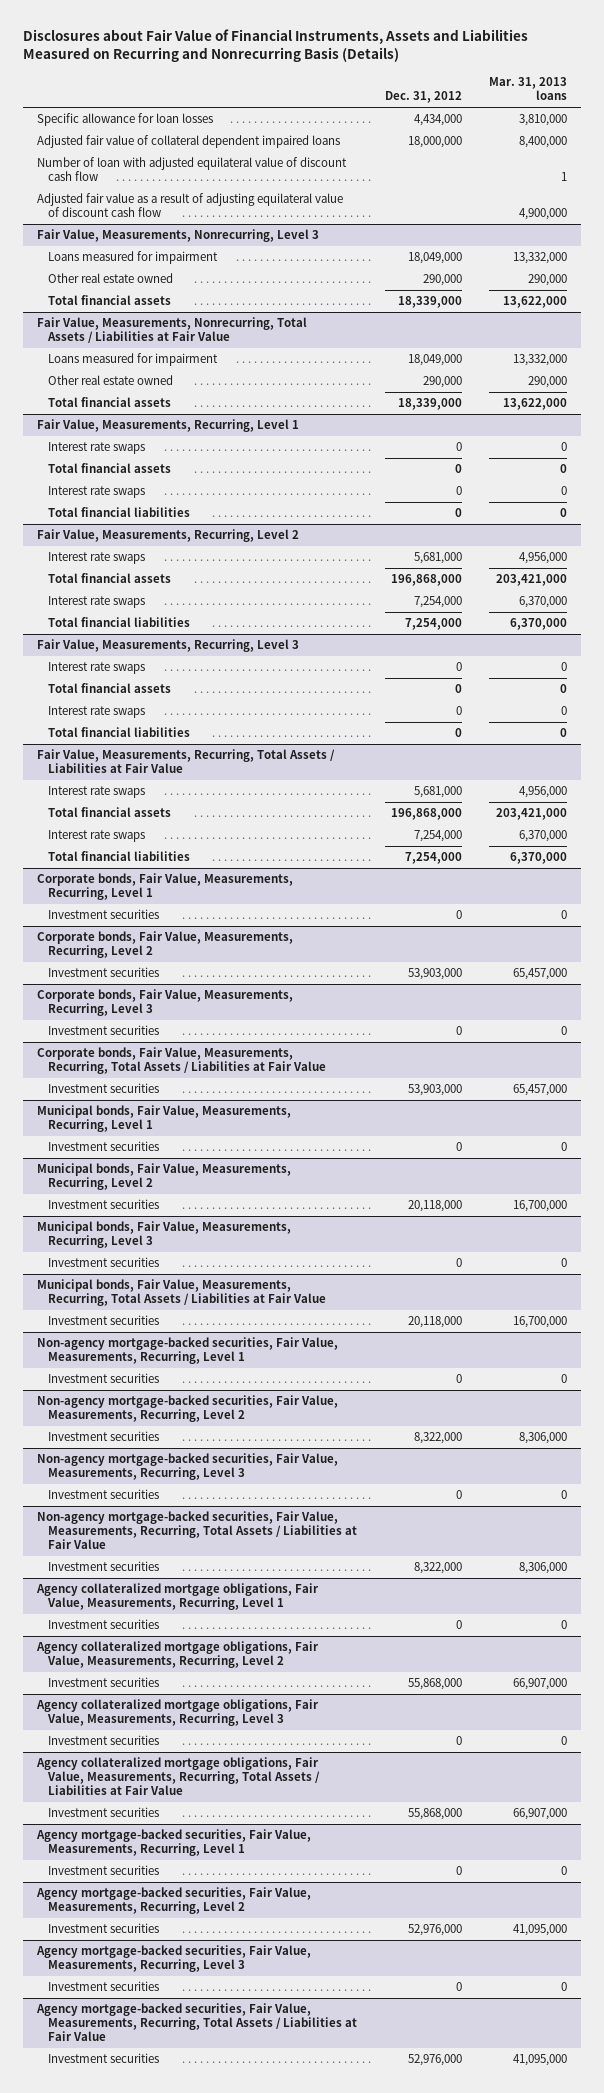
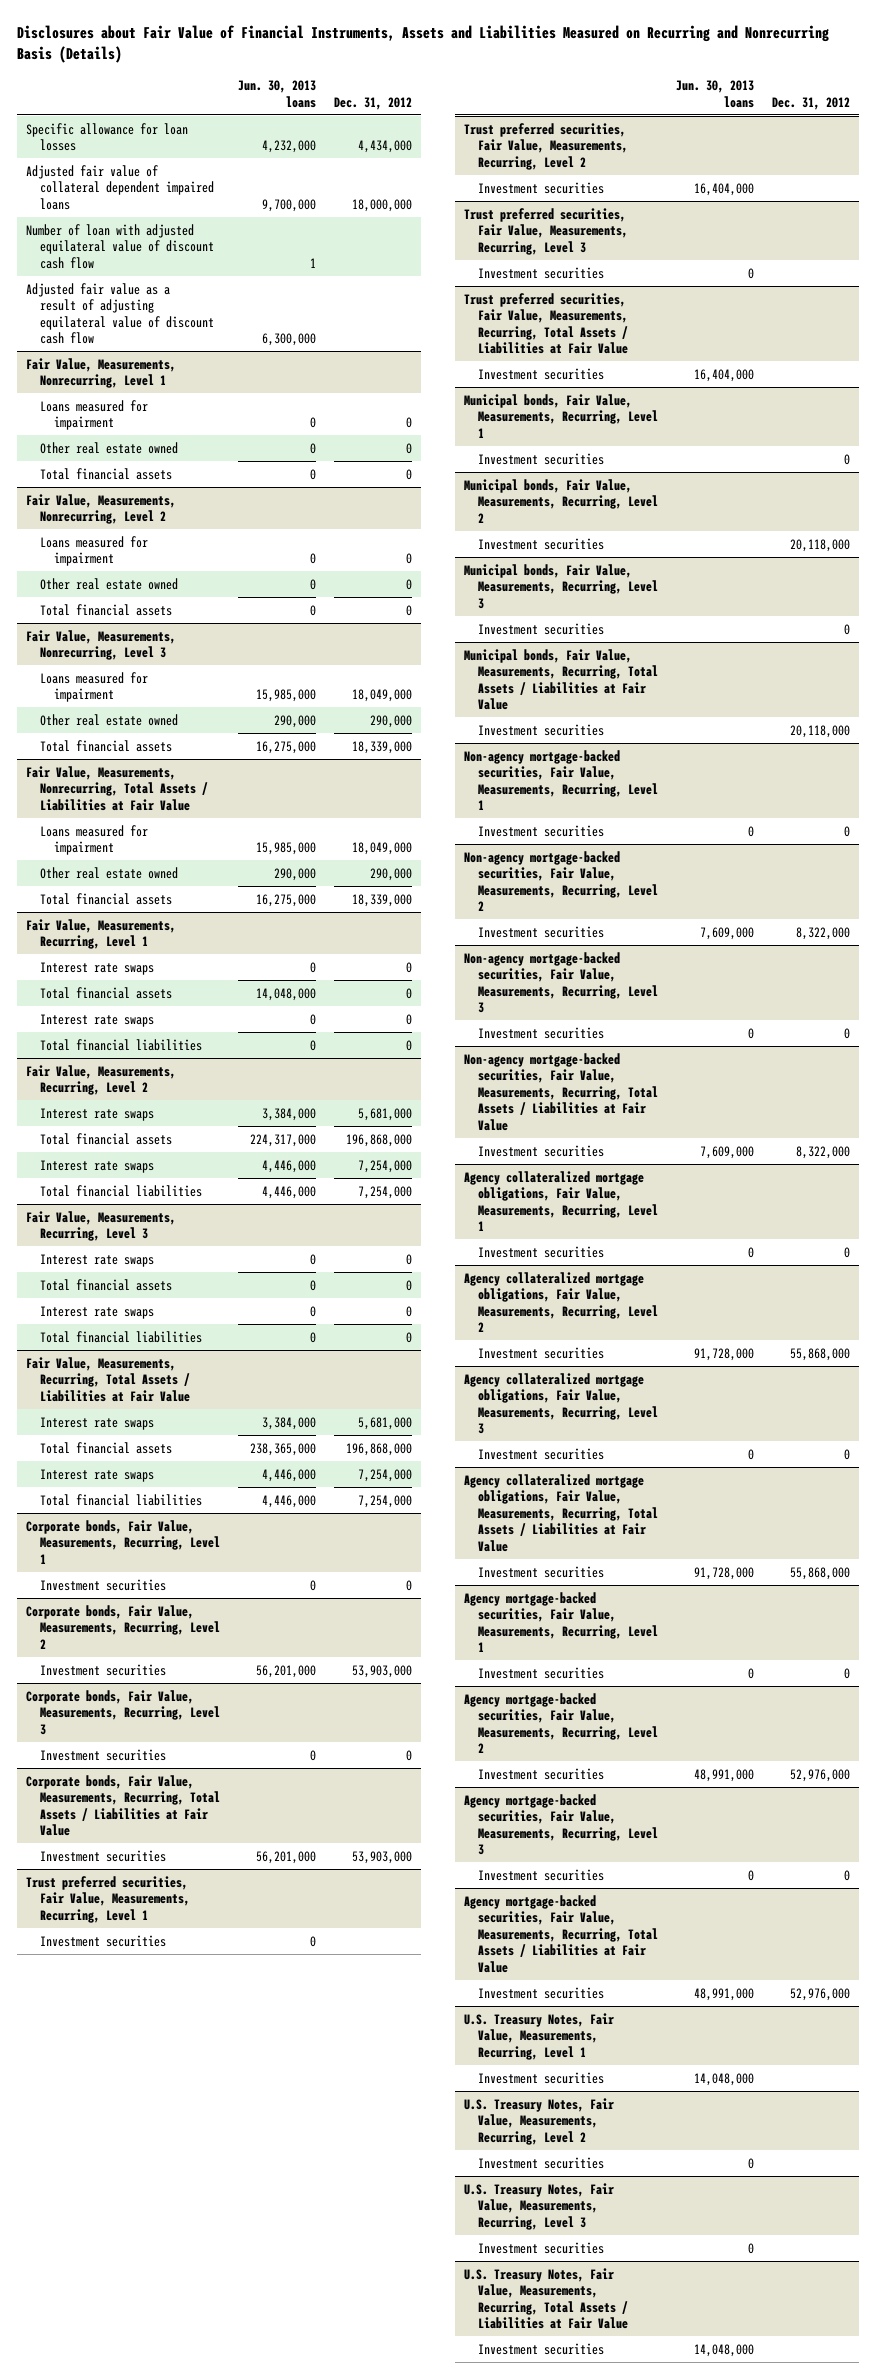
- | Dec. 31, 2012 | Mar. 31, 2013 loans
+ | Jun. 30, 2013 loans | Dec. 31, 2012
+ Fair Value, Measurements, Nonrecurring, Level 1
+ Loans measured for impairment | 0 | 0
+ Other real estate owned | 0 | 0
+ Total financial assets | 0 | 0
+ Fair Value, Measurements, Nonrecurring, Level 2
+ Loans measured for impairment | 0 | 0
+ Other real estate owned | 0 | 0
+ Total financial assets | 0 | 0
+ Trust preferred securities, Fair Value, Measurements, Recurring, Level 1
+ Investment securities | 0 |
+ Trust preferred securities, Fair Value, Measurements, Recurring, Level 2
+ Investment securities | 16,404,000 |
+ Trust preferred securities, Fair Value, Measurements, Recurring, Level 3
+ Investment securities | 0 |
+ Trust preferred securities, Fair Value, Measurements, Recurring, Total Assets / Liabilities at Fair Value
+ Investment securities | 16,404,000 |
+ U.S. Treasury Notes, Fair Value, Measurements, Recurring, Level 1
+ Investment securities | 14,048,000 |
+ U.S. Treasury Notes, Fair Value, Measurements, Recurring, Level 2
+ Investment securities | 0 |
+ U.S. Treasury Notes, Fair Value, Measurements, Recurring, Level 3
+ Investment securities | 0 |
+ U.S. Treasury Notes, Fair Value, Measurements, Recurring, Total Assets / Liabilities at Fair Value
+ Investment securities | 14,048,000 |

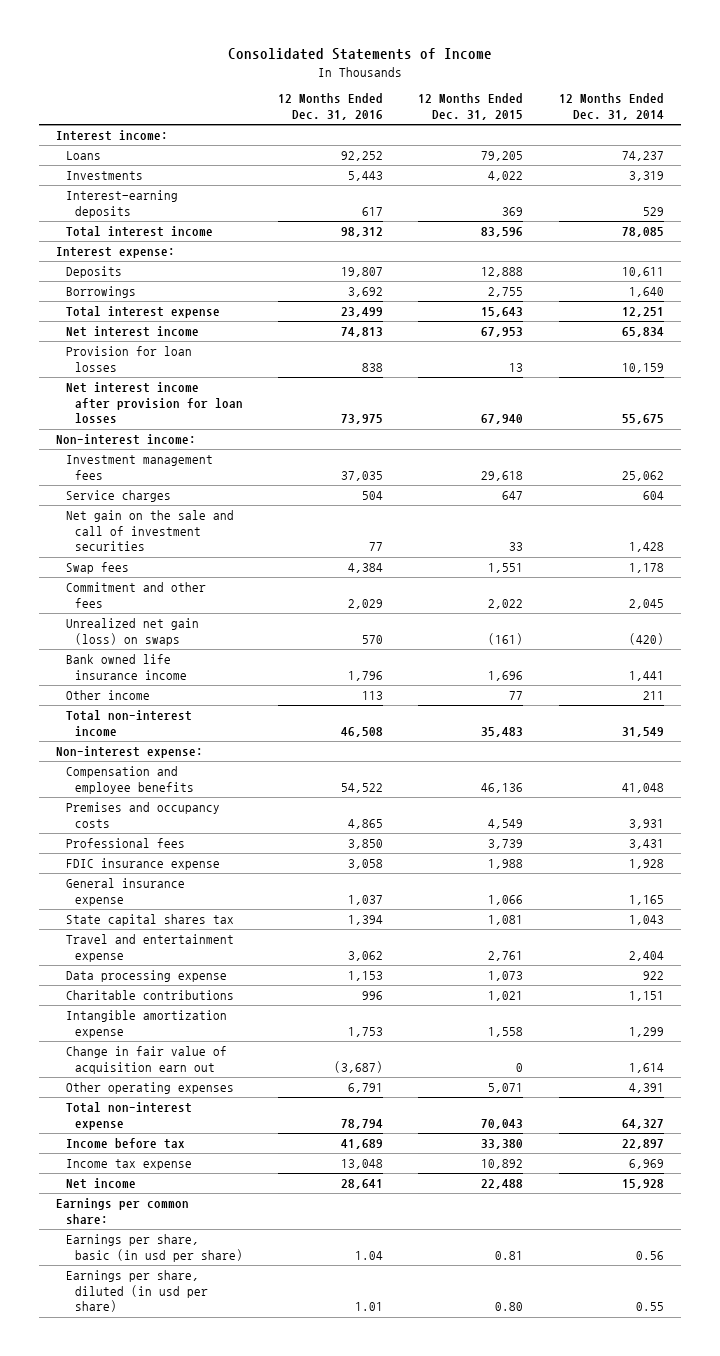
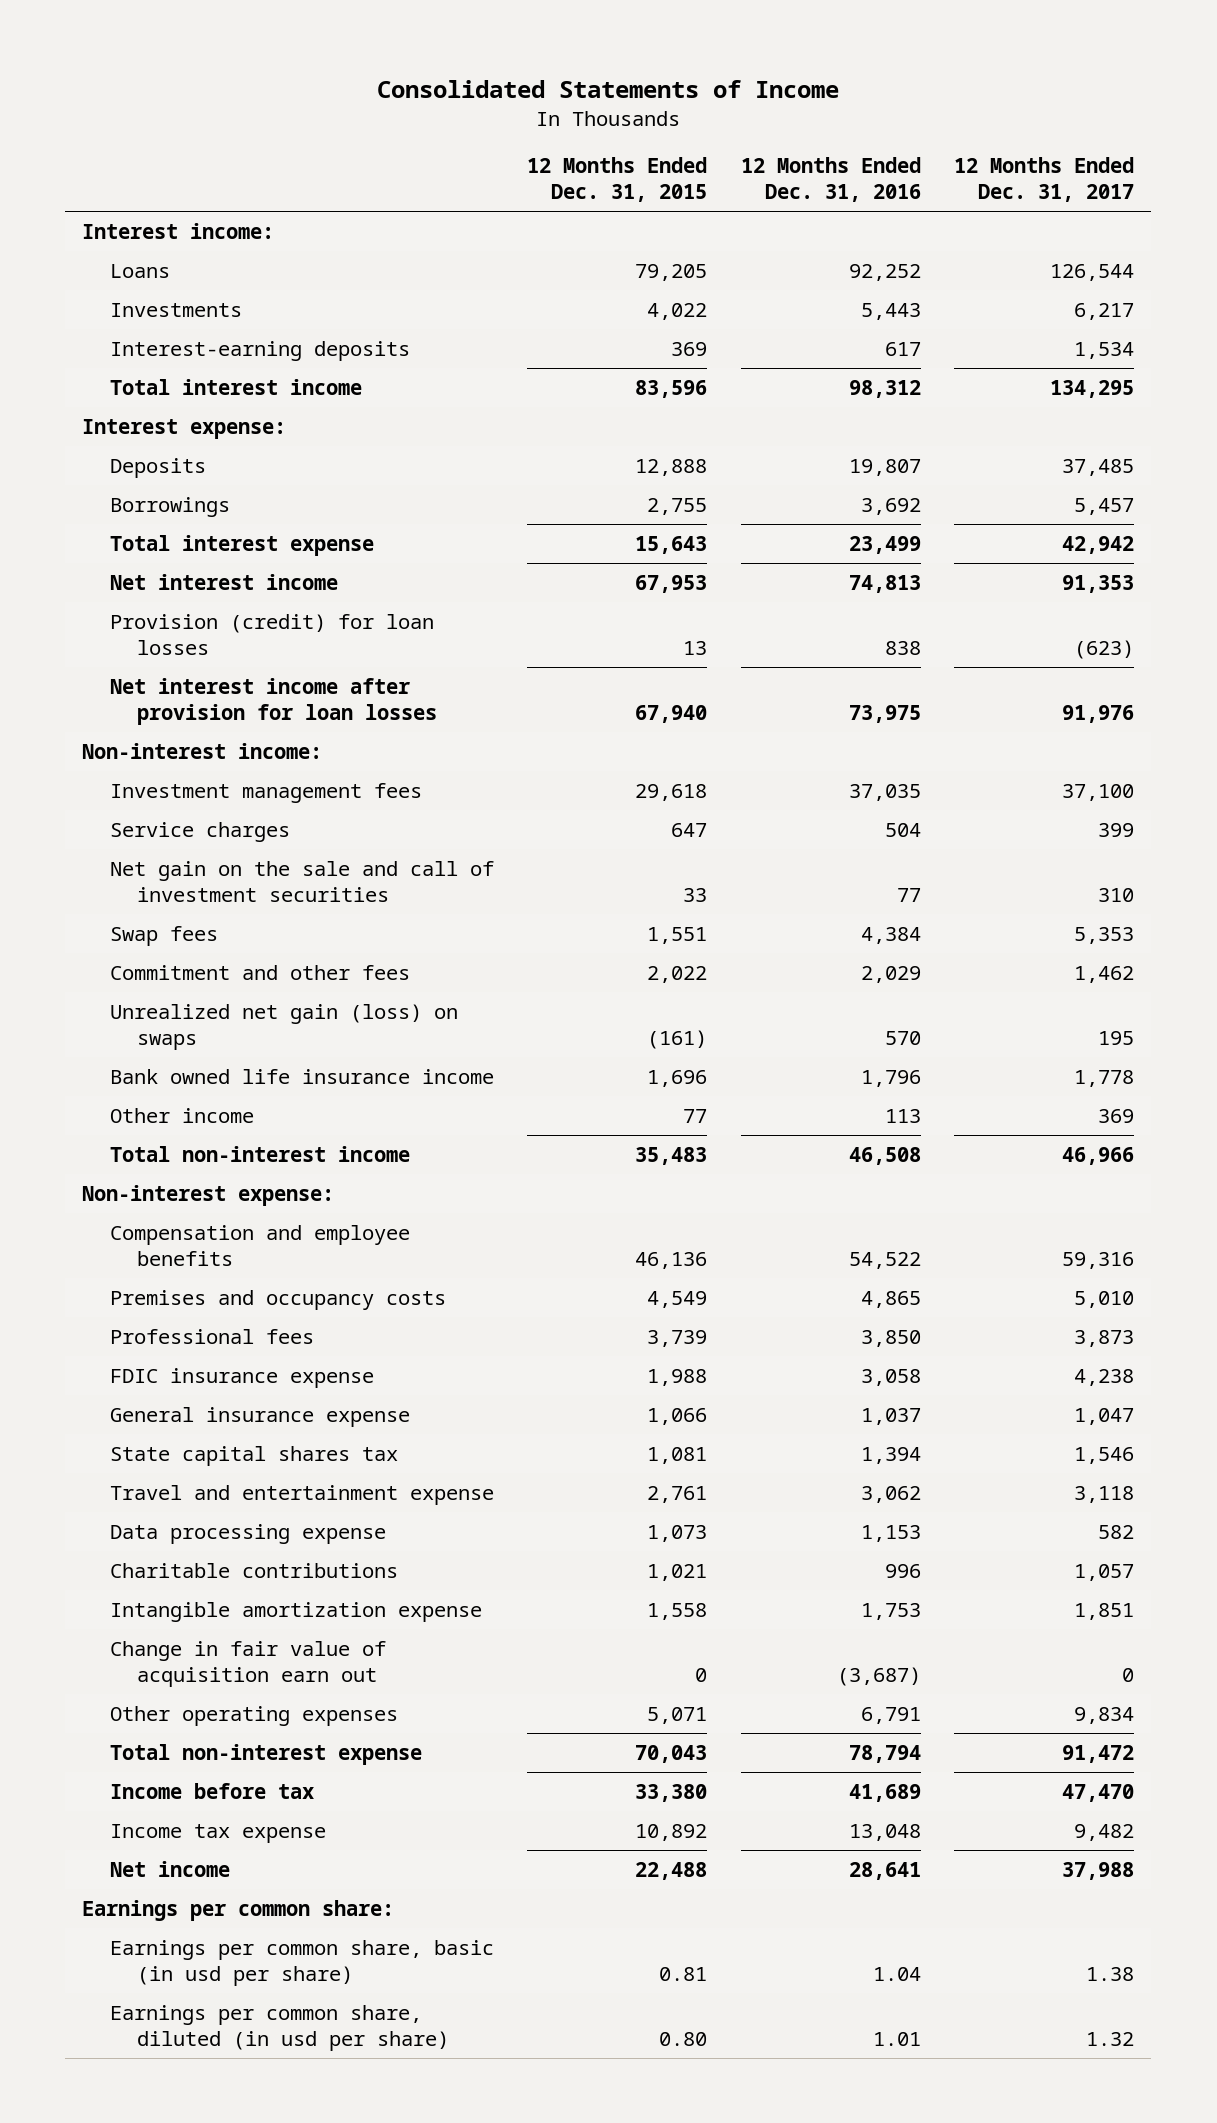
- | 12 Months Ended Dec. 31, 2016 | 12 Months Ended Dec. 31, 2015 | 12 Months Ended Dec. 31, 2014
+ | 12 Months Ended Dec. 31, 2015 | 12 Months Ended Dec. 31, 2016 | 12 Months Ended Dec. 31, 2017
- Provision for loan losses | 838 | 13 | 10,159
+ Provision (credit) for loan losses | 13 | 838 | (623)
- Earnings per share, basic (in usd per share) | 1.04 | 0.81 | 0.56
- Earnings per share, diluted (in usd per share) | 1.01 | 0.80 | 0.55
+ Earnings per common share, basic (in usd per share) | 0.81 | 1.04 | 1.38
+ Earnings per common share, diluted (in usd per share) | 0.80 | 1.01 | 1.32

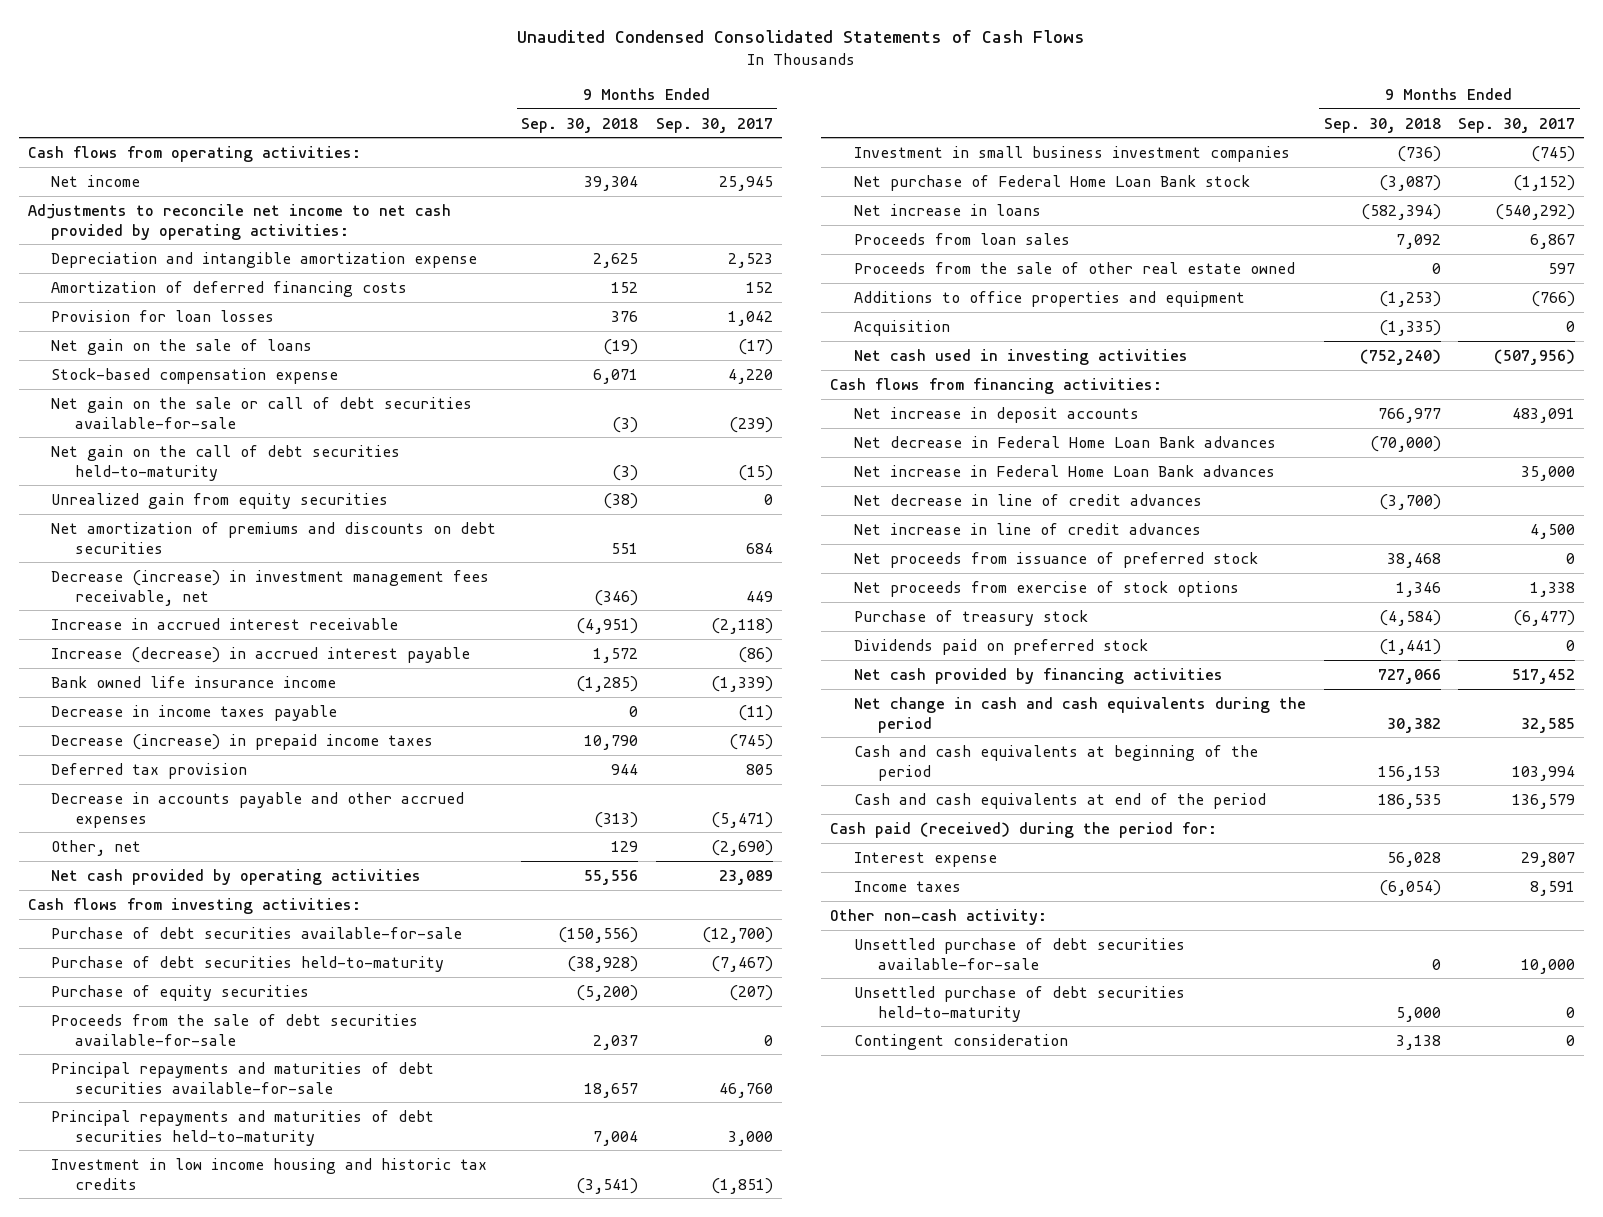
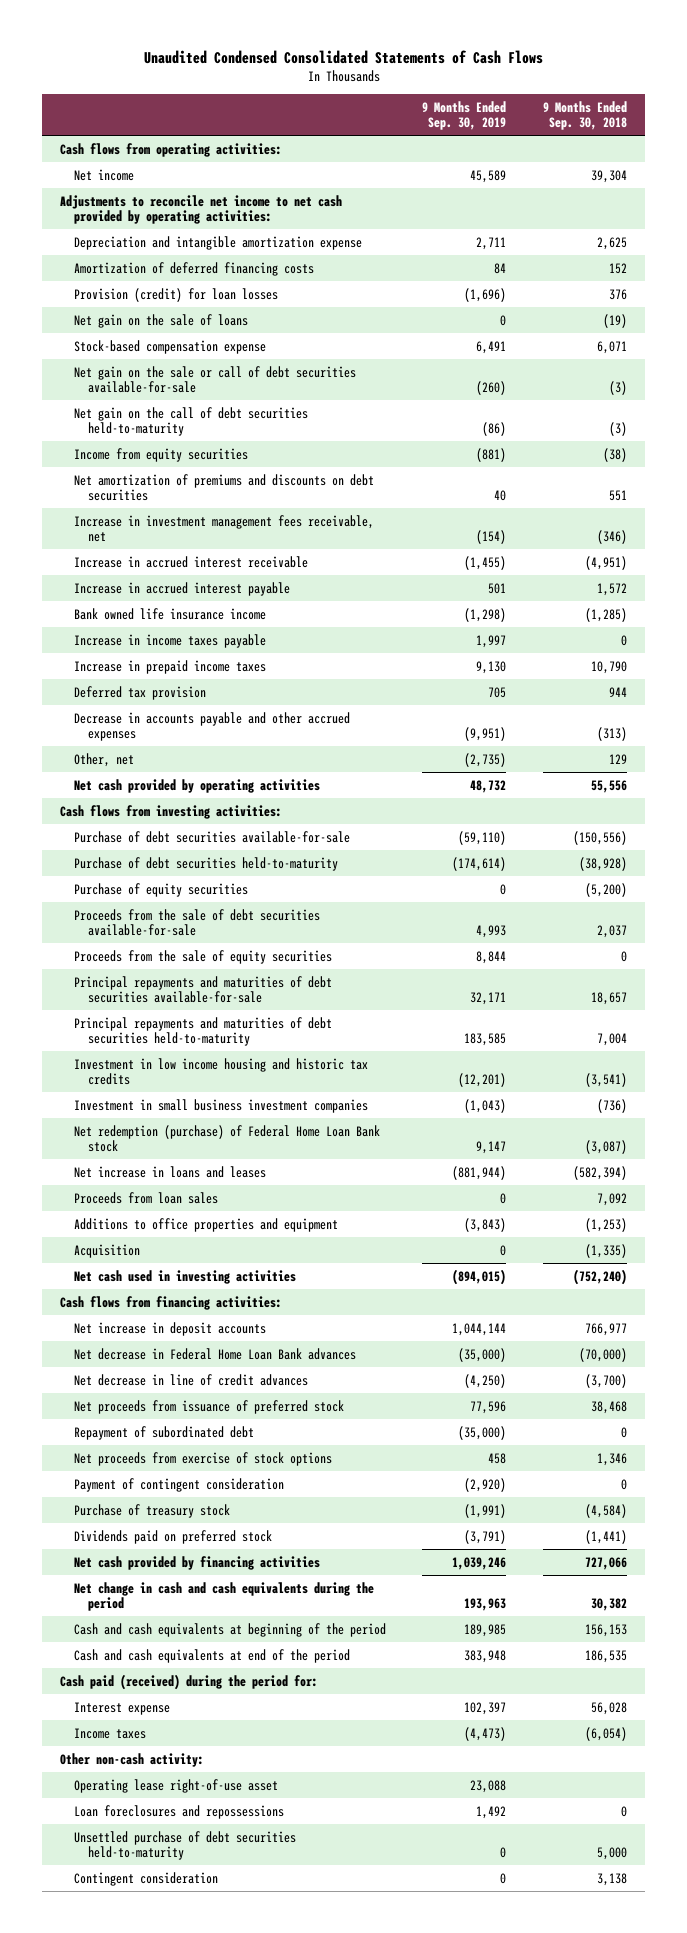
- | 9 Months Ended Sep. 30, 2018 | 9 Months Ended Sep. 30, 2017
+ | 9 Months Ended Sep. 30, 2019 | 9 Months Ended Sep. 30, 2018
- Provision for loan losses | 376 | 1,042
+ Provision (credit) for loan losses | (1,696) | 376
- Unrealized gain from equity securities | (38) | 0
+ Income from equity securities | (881) | (38)
- Decrease (increase) in investment management fees receivable, net | (346) | 449
+ Increase in investment management fees receivable, net | (154) | (346)
- Increase (decrease) in accrued interest payable | 1,572 | (86)
+ Increase in accrued interest payable | 501 | 1,572
- Decrease in income taxes payable | 0 | (11)
- Decrease (increase) in prepaid income taxes | 10,790 | (745)
+ Increase in income taxes payable | 1,997 | 0
+ Increase in prepaid income taxes | 9,130 | 10,790
+ Proceeds from the sale of equity securities | 8,844 | 0
- Net purchase of Federal Home Loan Bank stock | (3,087) | (1,152)
- Net increase in loans | (582,394) | (540,292)
+ Net redemption (purchase) of Federal Home Loan Bank stock | 9,147 | (3,087)
+ Net increase in loans and leases | (881,944) | (582,394)
- Proceeds from the sale of other real estate owned | 0 | 597
- Net increase in Federal Home Loan Bank advances | | 35,000
- Net increase in line of credit advances | | 4,500
+ Repayment of subordinated debt | (35,000) | 0
+ Payment of contingent consideration | (2,920) | 0
- Unsettled purchase of debt securities available-for-sale | 0 | 10,000
+ Operating lease right-of-use asset | 23,088 |
+ Loan foreclosures and repossessions | 1,492 | 0

